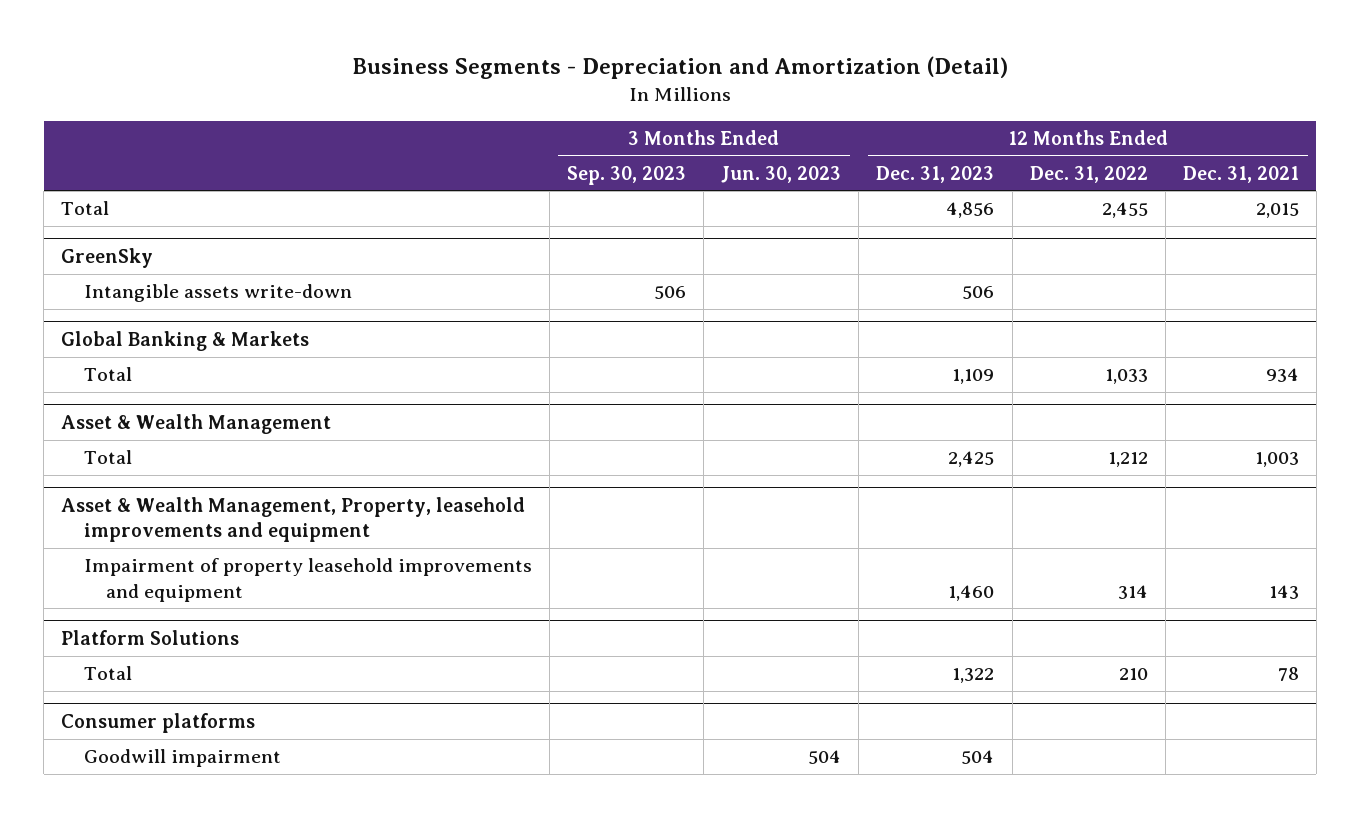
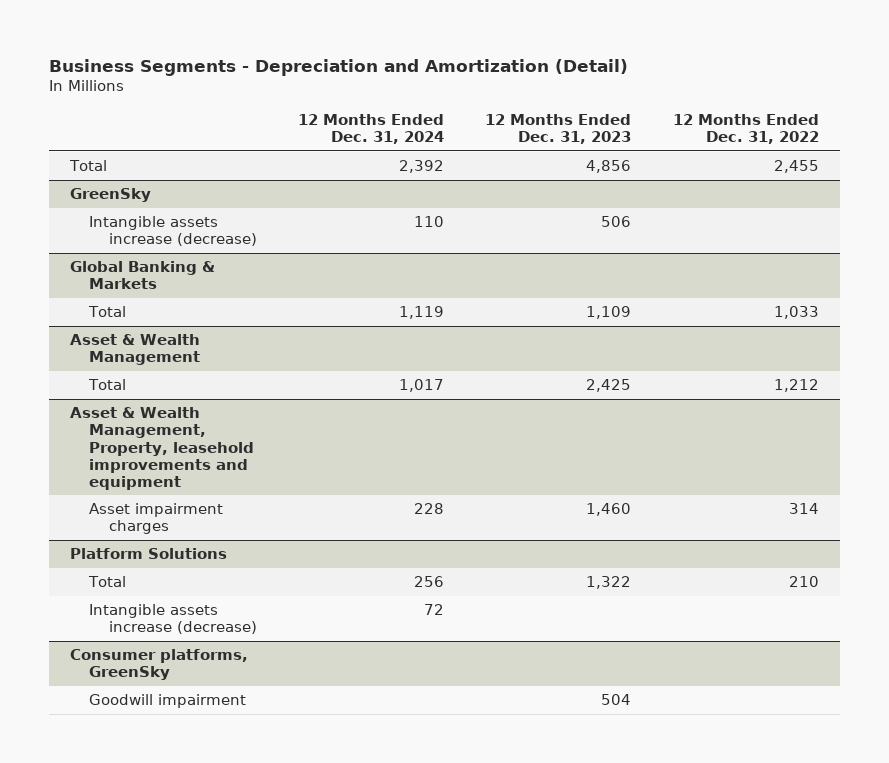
- | 3 Months Ended Sep. 30, 2023 | 3 Months Ended Jun. 30, 2023 | 12 Months Ended Dec. 31, 2023 | 12 Months Ended Dec. 31, 2022 | 12 Months Ended Dec. 31, 2021
+ | 12 Months Ended Dec. 31, 2024 | 12 Months Ended Dec. 31, 2023 | 12 Months Ended Dec. 31, 2022
@ GreenSky
- Intangible assets write-down | 506 | | 506 | |
+ Intangible assets increase (decrease) | 110 | 506 |
@ Asset & Wealth Management, Property, leasehold improvements and equipment
- Impairment of property leasehold improvements and equipment | | | 1,460 | 314 | 143
+ Asset impairment charges | 228 | 1,460 | 314
- Consumer platforms
@ Platform Solutions
+ Intangible assets increase (decrease) | 72 | |
+ Consumer platforms, GreenSky

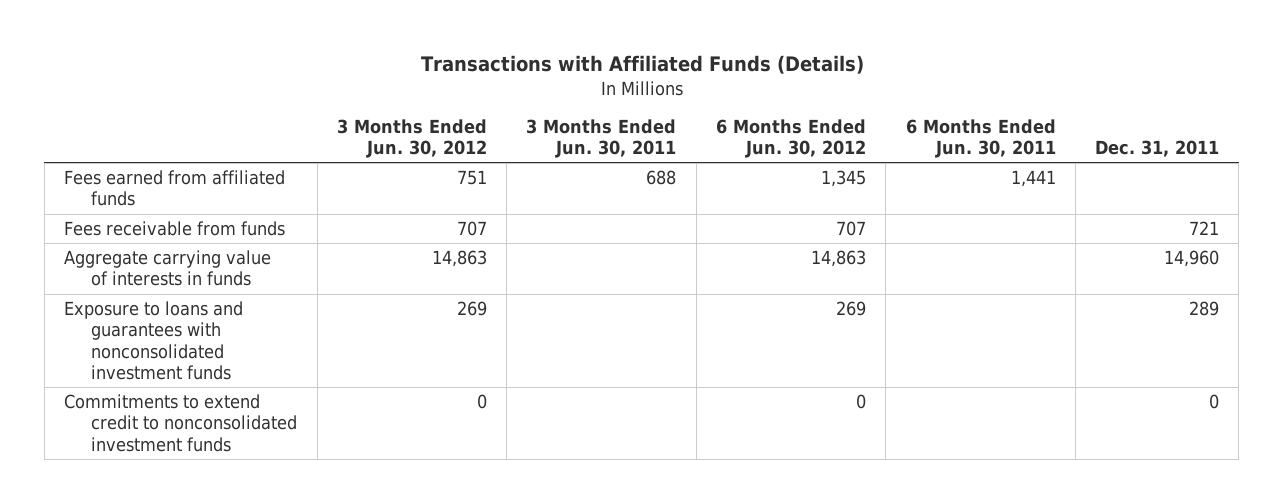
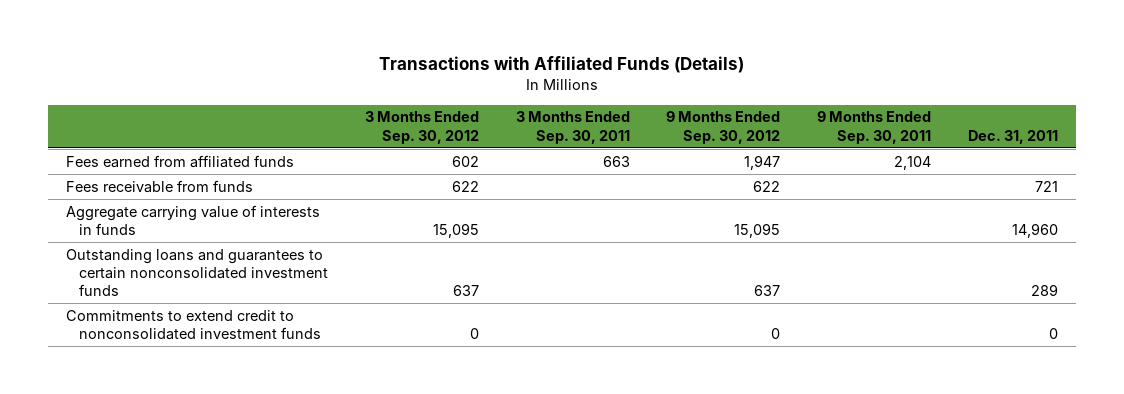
- | 3 Months Ended Jun. 30, 2012 | 3 Months Ended Jun. 30, 2011 | 6 Months Ended Jun. 30, 2012 | 6 Months Ended Jun. 30, 2011 | Dec. 31, 2011
+ | 3 Months Ended Sep. 30, 2012 | 3 Months Ended Sep. 30, 2011 | 9 Months Ended Sep. 30, 2012 | 9 Months Ended Sep. 30, 2011 | Dec. 31, 2011
- Exposure to loans and guarantees with nonconsolidated investment funds | 269 | | 269 | | 289
+ Outstanding loans and guarantees to certain nonconsolidated investment funds | 637 | | 637 | | 289

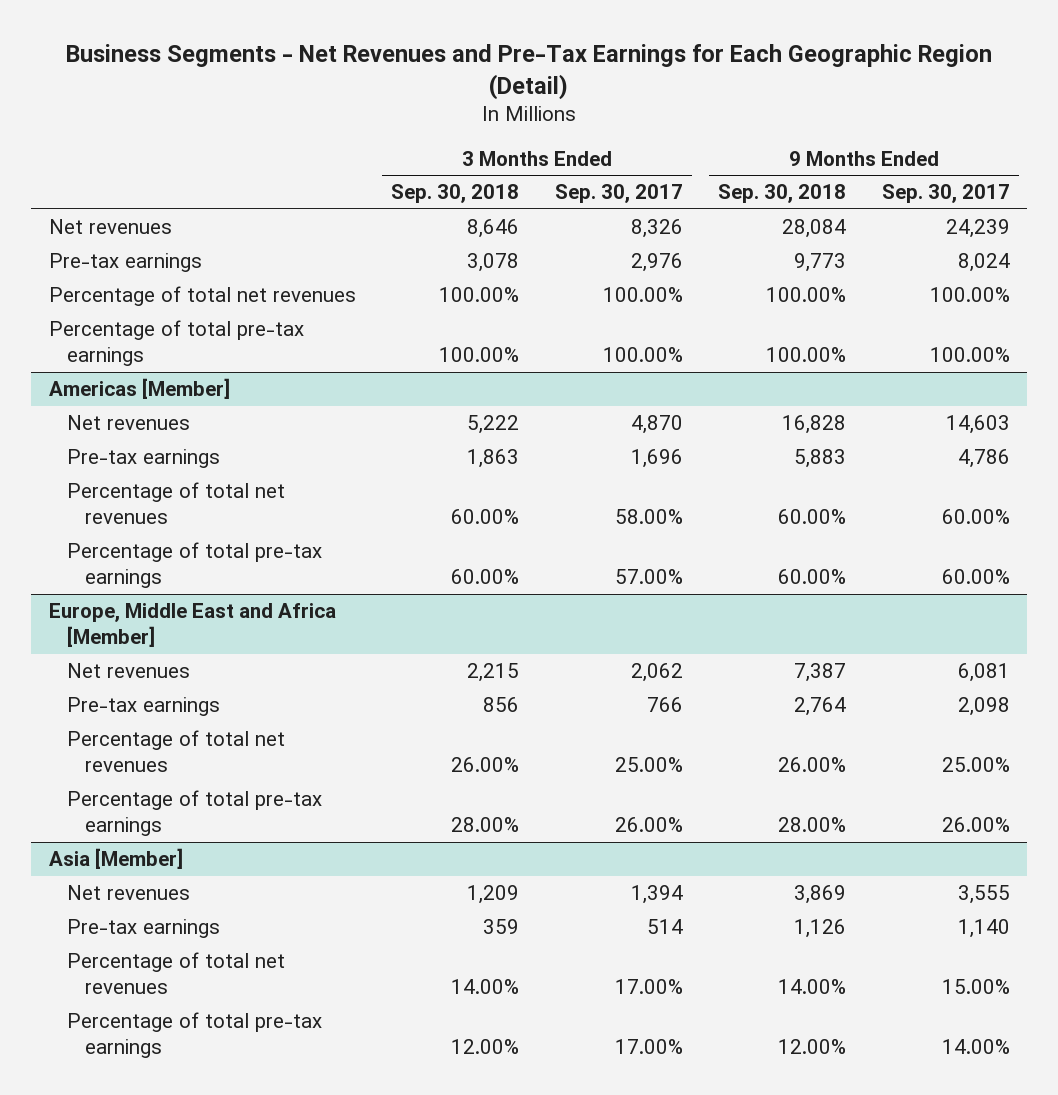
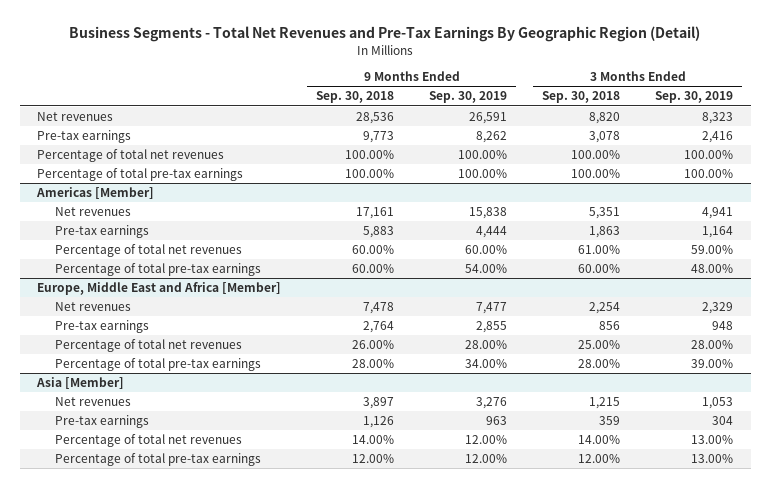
- Business Segments - Net Revenues and Pre-Tax Earnings for Each Geographic Region (Detail)
+ Business Segments - Total Net Revenues and Pre-Tax Earnings By Geographic Region (Detail)
- | 3 Months Ended Sep. 30, 2018 | 3 Months Ended Sep. 30, 2017 | 9 Months Ended Sep. 30, 2018 | 9 Months Ended Sep. 30, 2017
+ | 9 Months Ended Sep. 30, 2018 | 9 Months Ended Sep. 30, 2019 | 3 Months Ended Sep. 30, 2018 | 3 Months Ended Sep. 30, 2019
- Net revenues | 8,646 | 8,326 | 28,084 | 24,239
+ Net revenues | 28,536 | 26,591 | 8,820 | 8,323
@ Americas [Member]
- Net revenues | 5,222 | 4,870 | 16,828 | 14,603
+ Net revenues | 17,161 | 15,838 | 5,351 | 4,941
- Percentage of total net revenues | 60.00% | 58.00% | 60.00% | 60.00%
+ Percentage of total net revenues | 60.00% | 60.00% | 61.00% | 59.00%
@ Europe, Middle East and Africa [Member]
- Net revenues | 2,215 | 2,062 | 7,387 | 6,081
+ Net revenues | 7,478 | 7,477 | 2,254 | 2,329
- Percentage of total net revenues | 26.00% | 25.00% | 26.00% | 25.00%
+ Percentage of total net revenues | 26.00% | 28.00% | 25.00% | 28.00%
@ Asia [Member]
- Net revenues | 1,209 | 1,394 | 3,869 | 3,555
+ Net revenues | 3,897 | 3,276 | 1,215 | 1,053

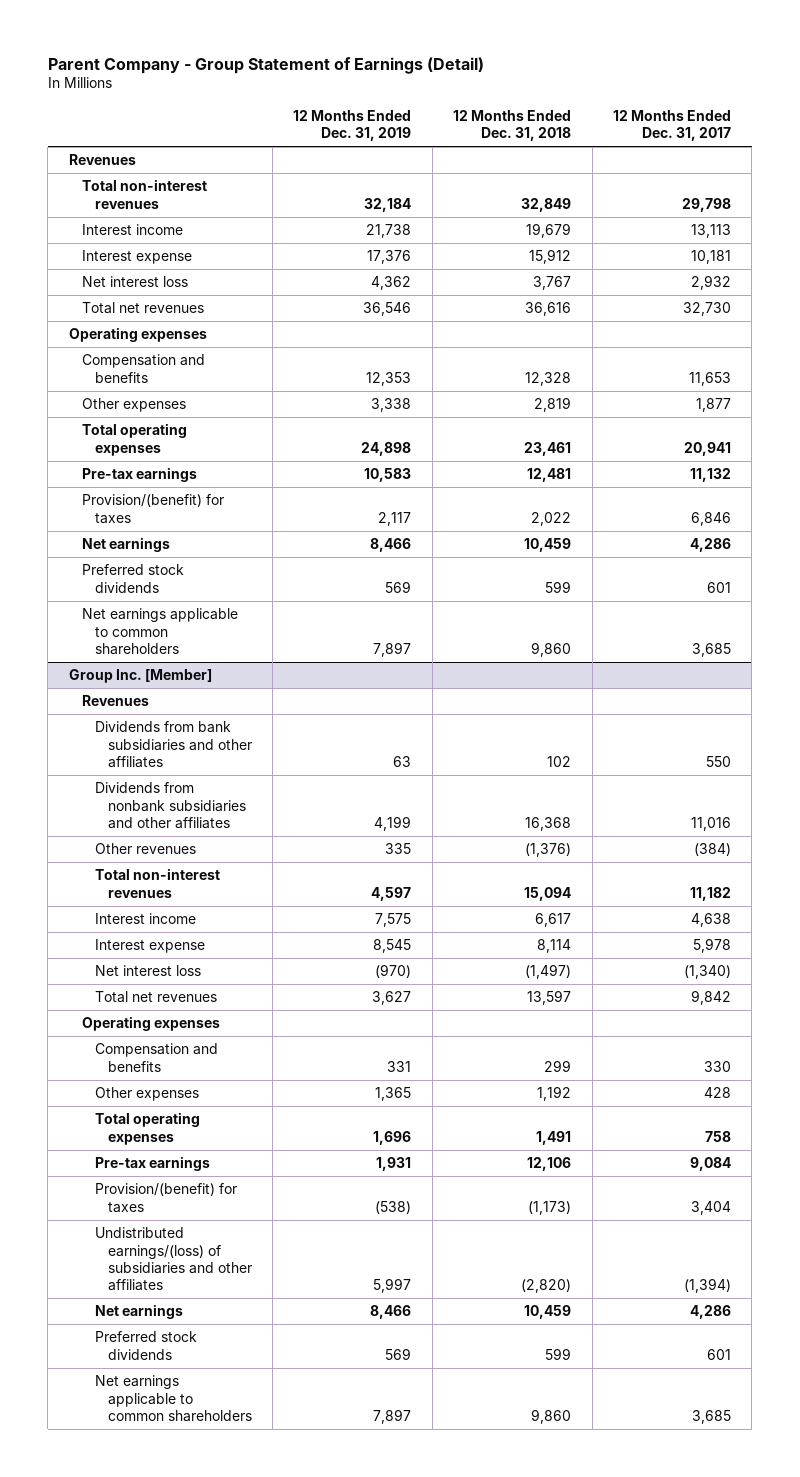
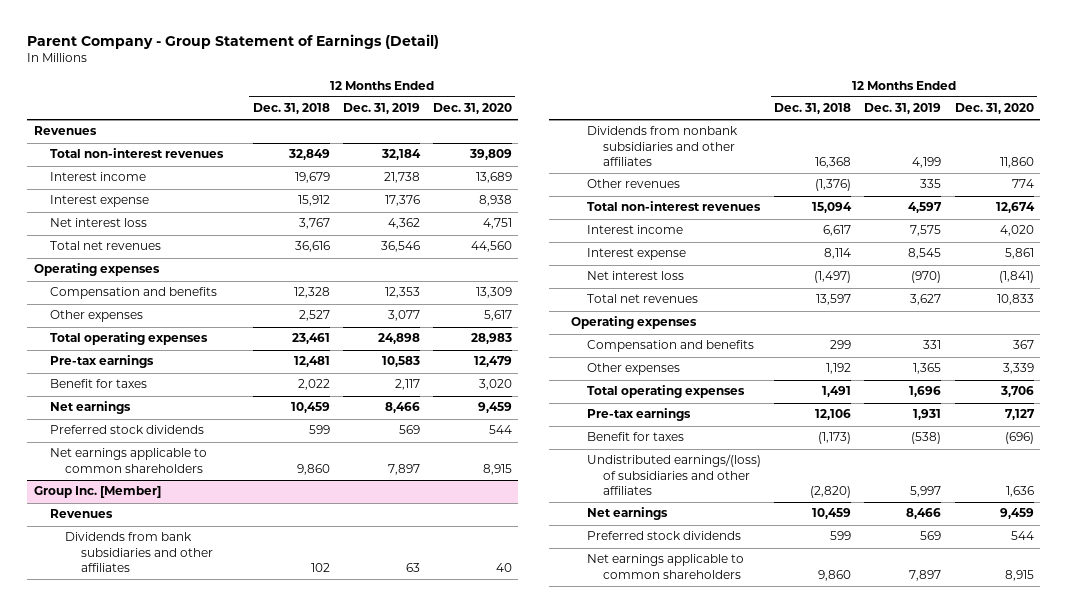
- | 12 Months Ended Dec. 31, 2019 | 12 Months Ended Dec. 31, 2018 | 12 Months Ended Dec. 31, 2017
+ | 12 Months Ended Dec. 31, 2018 | 12 Months Ended Dec. 31, 2019 | 12 Months Ended Dec. 31, 2020
- Other expenses | 3,338 | 2,819 | 1,877
+ Other expenses | 2,527 | 3,077 | 5,617
- Provision/(benefit) for taxes | 2,117 | 2,022 | 6,846
+ Benefit for taxes | 2,022 | 2,117 | 3,020
@ Group Inc. [Member]
- Provision/(benefit) for taxes | (538) | (1,173) | 3,404
+ Benefit for taxes | (1,173) | (538) | (696)

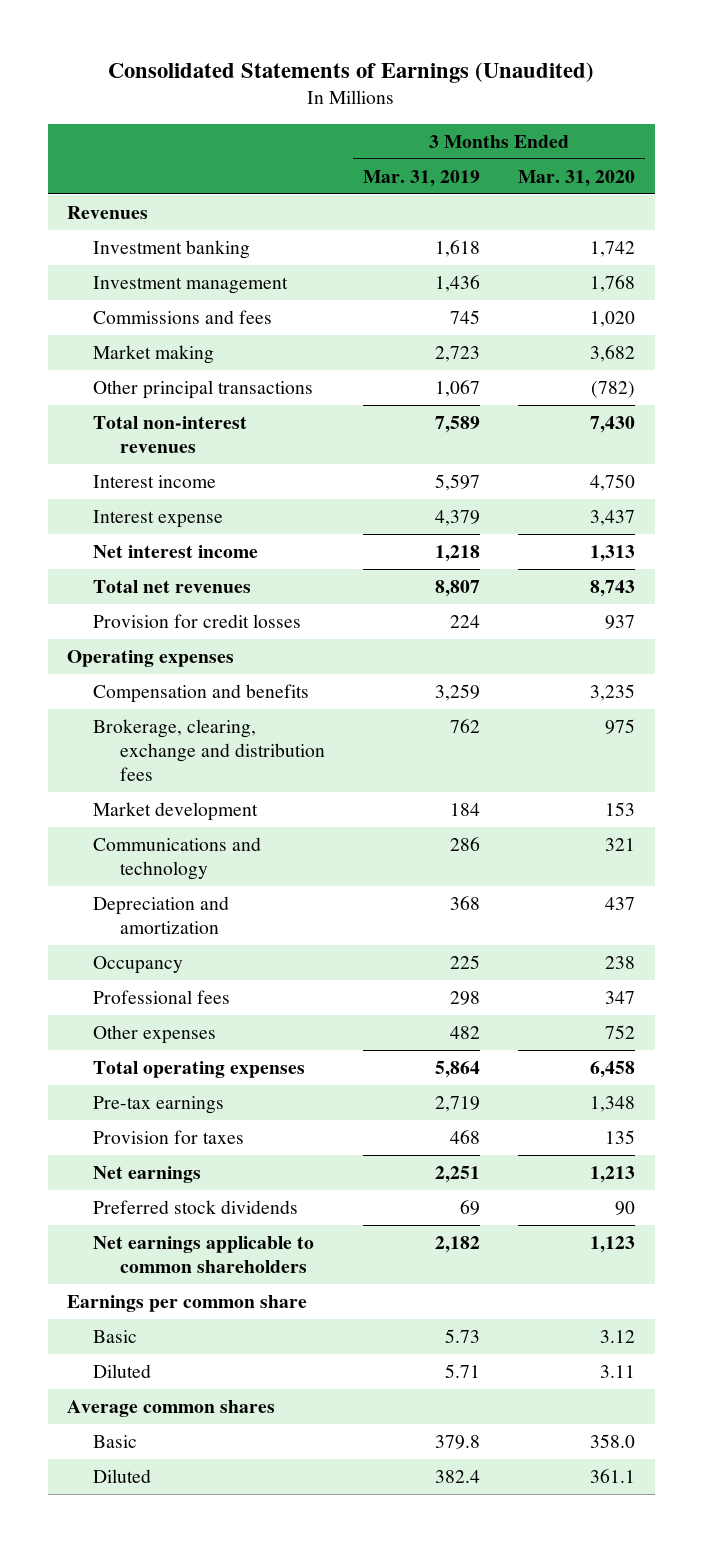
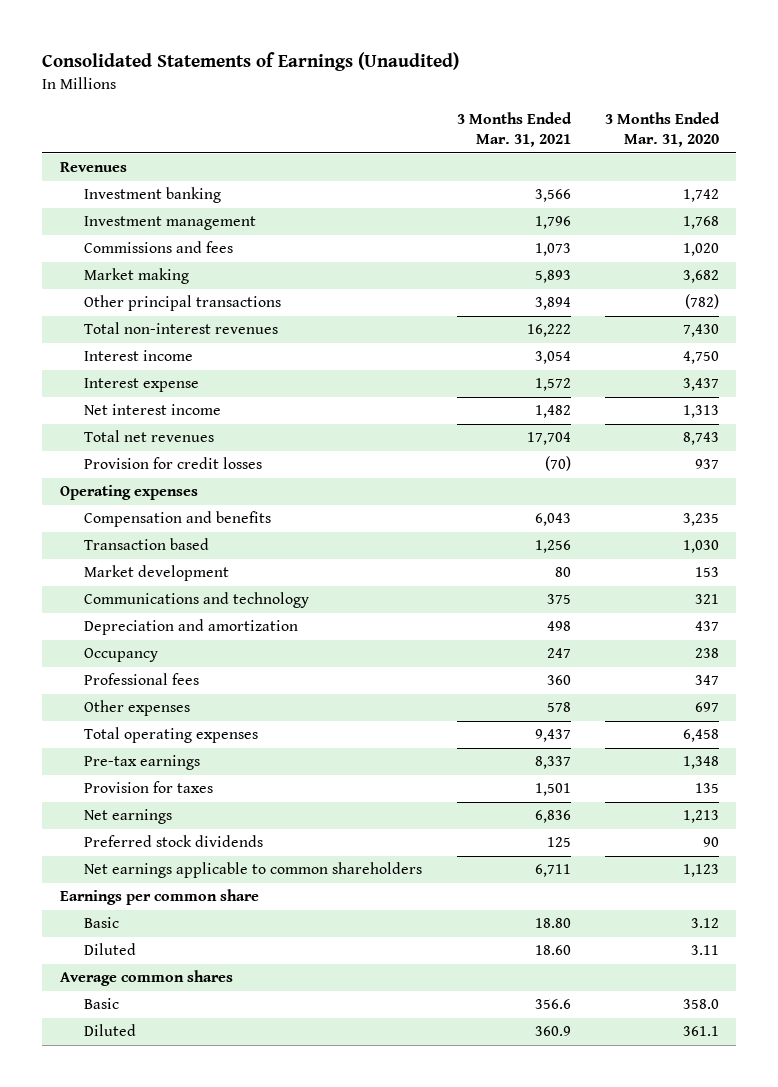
- | 3 Months Ended Mar. 31, 2019 | 3 Months Ended Mar. 31, 2020
+ | 3 Months Ended Mar. 31, 2021 | 3 Months Ended Mar. 31, 2020
- Brokerage, clearing, exchange and distribution fees | 762 | 975
+ Transaction based | 1,256 | 1,030
- Other expenses | 482 | 752
+ Other expenses | 578 | 697

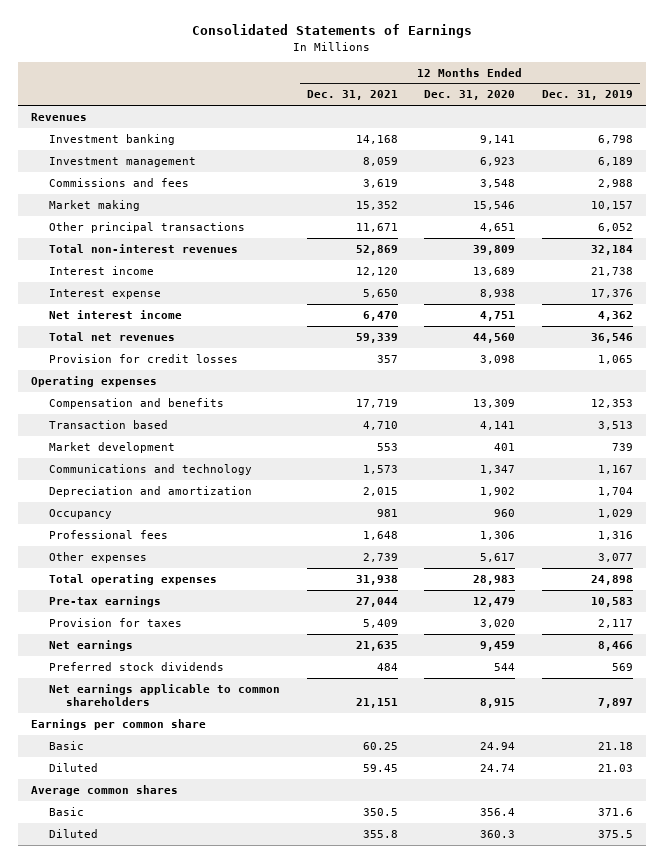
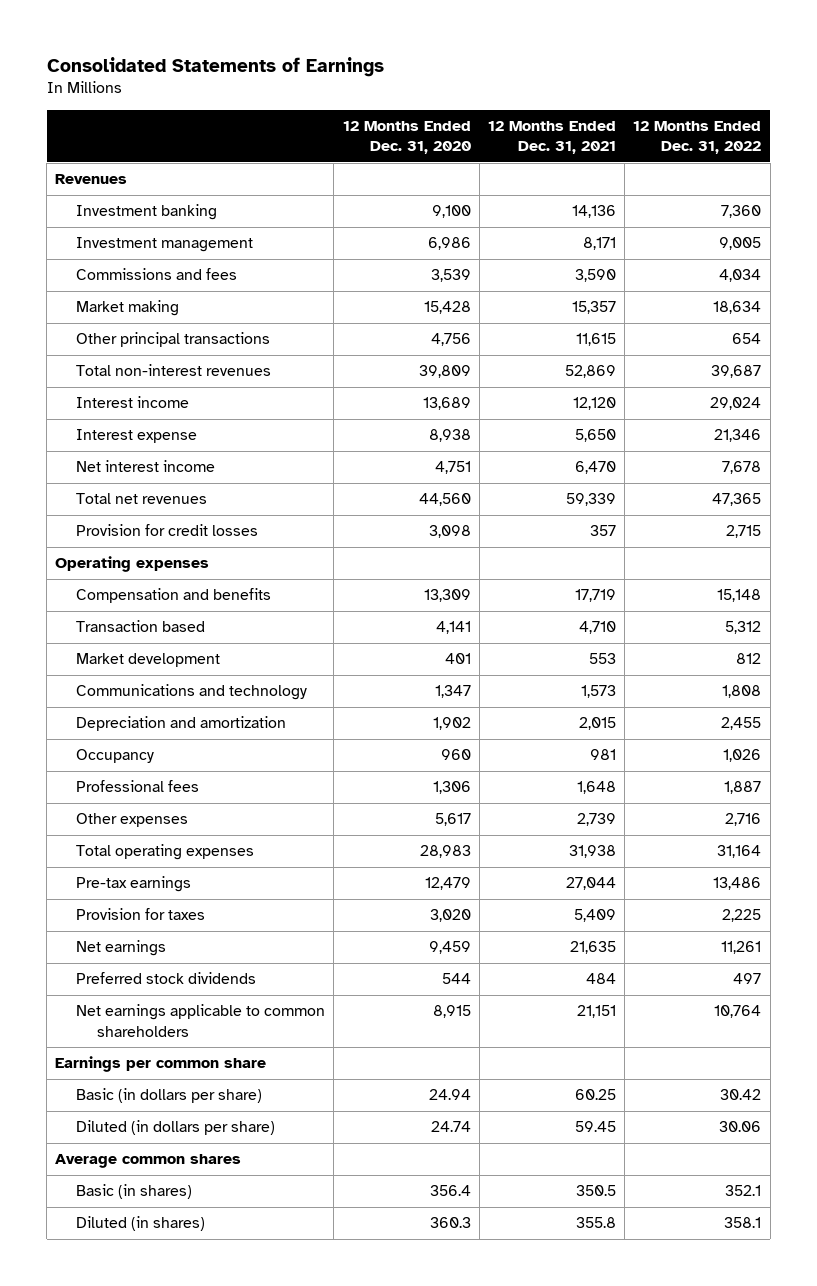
- | 12 Months Ended Dec. 31, 2021 | 12 Months Ended Dec. 31, 2020 | 12 Months Ended Dec. 31, 2019
+ | 12 Months Ended Dec. 31, 2020 | 12 Months Ended Dec. 31, 2021 | 12 Months Ended Dec. 31, 2022
- Investment banking | 14,168 | 9,141 | 6,798
- Investment management | 8,059 | 6,923 | 6,189
- Commissions and fees | 3,619 | 3,548 | 2,988
- Market making | 15,352 | 15,546 | 10,157
- Other principal transactions | 11,671 | 4,651 | 6,052
+ Investment banking | 9,100 | 14,136 | 7,360
+ Investment management | 6,986 | 8,171 | 9,005
+ Commissions and fees | 3,539 | 3,590 | 4,034
+ Market making | 15,428 | 15,357 | 18,634
+ Other principal transactions | 4,756 | 11,615 | 654
- Basic | 60.25 | 24.94 | 21.18
- Diluted | 59.45 | 24.74 | 21.03
+ Basic (in dollars per share) | 24.94 | 60.25 | 30.42
+ Diluted (in dollars per share) | 24.74 | 59.45 | 30.06
- Basic | 350.5 | 356.4 | 371.6
- Diluted | 355.8 | 360.3 | 375.5
+ Basic (in shares) | 356.4 | 350.5 | 352.1
+ Diluted (in shares) | 360.3 | 355.8 | 358.1

